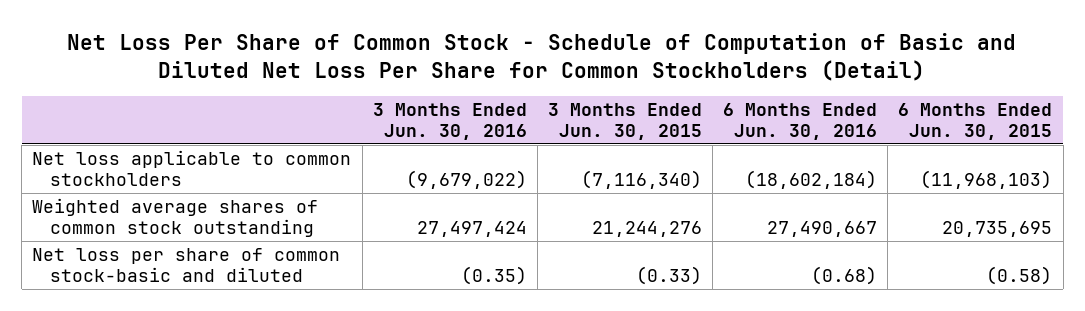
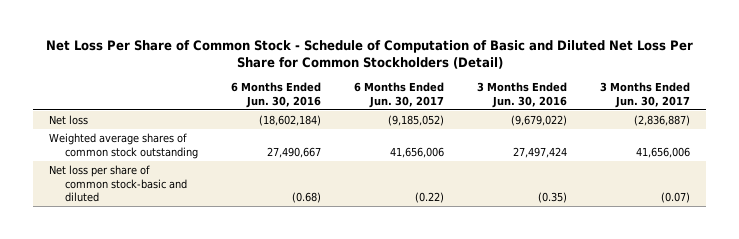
- | 3 Months Ended Jun. 30, 2016 | 3 Months Ended Jun. 30, 2015 | 6 Months Ended Jun. 30, 2016 | 6 Months Ended Jun. 30, 2015
+ | 6 Months Ended Jun. 30, 2016 | 6 Months Ended Jun. 30, 2017 | 3 Months Ended Jun. 30, 2016 | 3 Months Ended Jun. 30, 2017
- Net loss applicable to common stockholders | (9,679,022) | (7,116,340) | (18,602,184) | (11,968,103)
+ Net loss | (18,602,184) | (9,185,052) | (9,679,022) | (2,836,887)

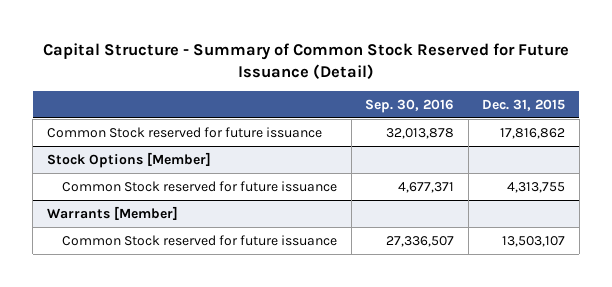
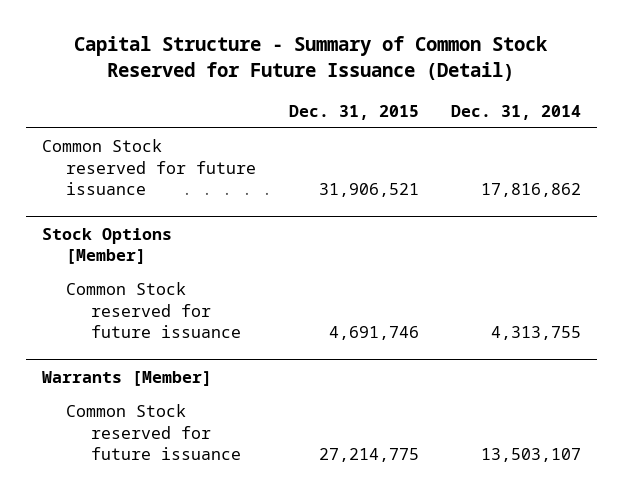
- | Sep. 30, 2016 | Dec. 31, 2015
+ | Dec. 31, 2015 | Dec. 31, 2014
- Common Stock reserved for future issuance | 32,013,878 | 17,816,862
+ Common Stock reserved for future issuance | 31,906,521 | 17,816,862
@ Stock Options [Member]
- Common Stock reserved for future issuance | 4,677,371 | 4,313,755
+ Common Stock reserved for future issuance | 4,691,746 | 4,313,755
@ Warrants [Member]
- Common Stock reserved for future issuance | 27,336,507 | 13,503,107
+ Common Stock reserved for future issuance | 27,214,775 | 13,503,107

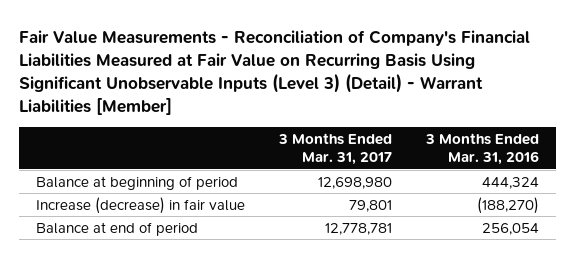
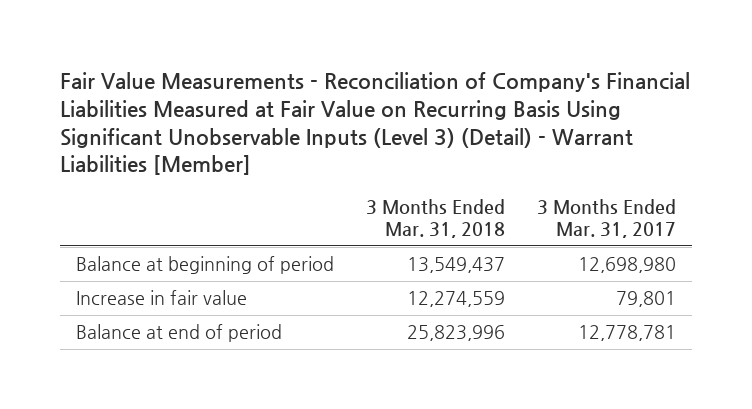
- | 3 Months Ended Mar. 31, 2017 | 3 Months Ended Mar. 31, 2016
+ | 3 Months Ended Mar. 31, 2018 | 3 Months Ended Mar. 31, 2017
- Increase (decrease) in fair value | 79,801 | (188,270)
+ Increase in fair value | 12,274,559 | 79,801

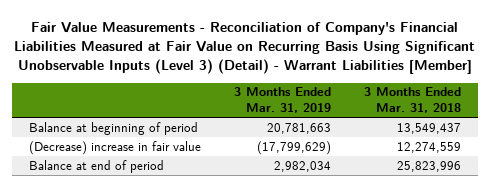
- | 3 Months Ended Mar. 31, 2018 | 3 Months Ended Mar. 31, 2017
+ | 3 Months Ended Mar. 31, 2019 | 3 Months Ended Mar. 31, 2018
- Increase in fair value | 12,274,559 | 79,801
+ (Decrease) increase in fair value | (17,799,629) | 12,274,559

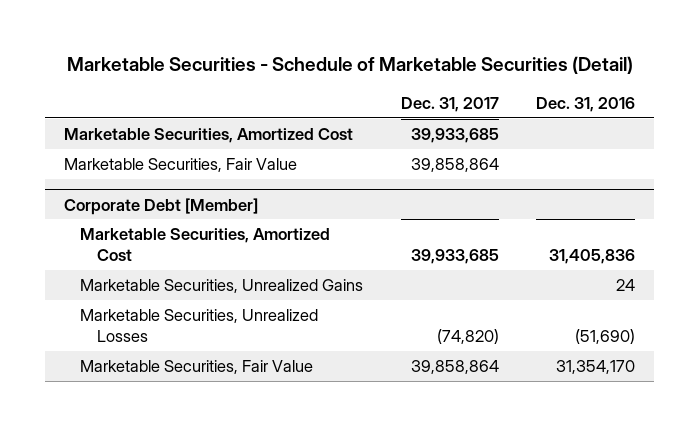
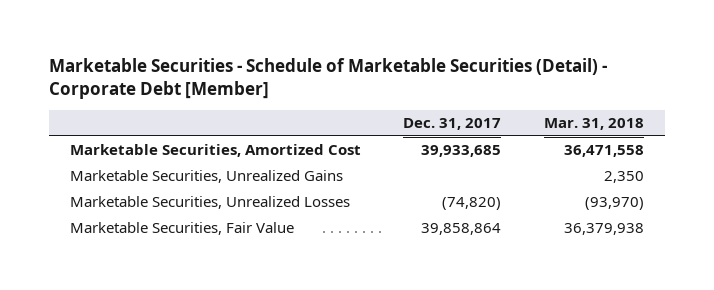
- Marketable Securities - Schedule of Marketable Securities (Detail)
+ Marketable Securities - Schedule of Marketable Securities (Detail) - Corporate Debt [Member]
- | Dec. 31, 2017 | Dec. 31, 2016
+ | Dec. 31, 2017 | Mar. 31, 2018
- Marketable Securities, Fair Value | 39,858,864 |
- Corporate Debt [Member]
- Marketable Securities, Amortized Cost | 39,933,685 | 31,405,836

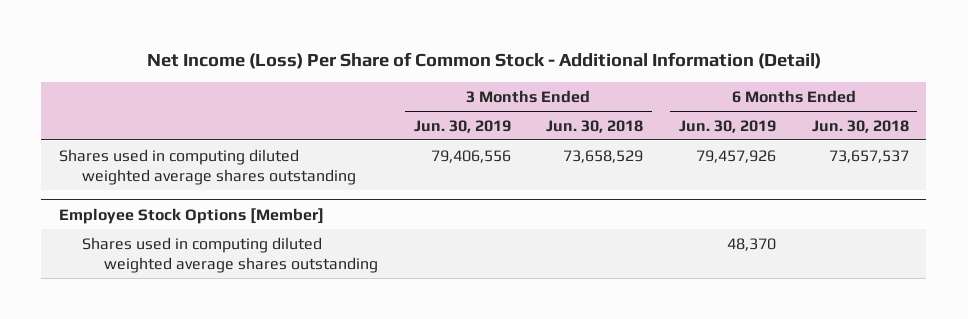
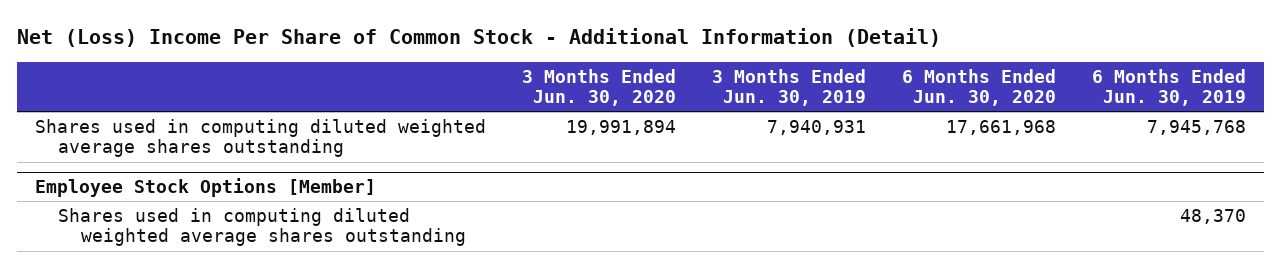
- Net Income (Loss) Per Share of Common Stock - Additional Information (Detail)
+ Net (Loss) Income Per Share of Common Stock - Additional Information (Detail)
- | 3 Months Ended Jun. 30, 2019 | 3 Months Ended Jun. 30, 2018 | 6 Months Ended Jun. 30, 2019 | 6 Months Ended Jun. 30, 2018
+ | 3 Months Ended Jun. 30, 2020 | 3 Months Ended Jun. 30, 2019 | 6 Months Ended Jun. 30, 2020 | 6 Months Ended Jun. 30, 2019
- Shares used in computing diluted weighted average shares outstanding | 79,406,556 | 73,658,529 | 79,457,926 | 73,657,537
+ Shares used in computing diluted weighted average shares outstanding | 19,991,894 | 7,940,931 | 17,661,968 | 7,945,768

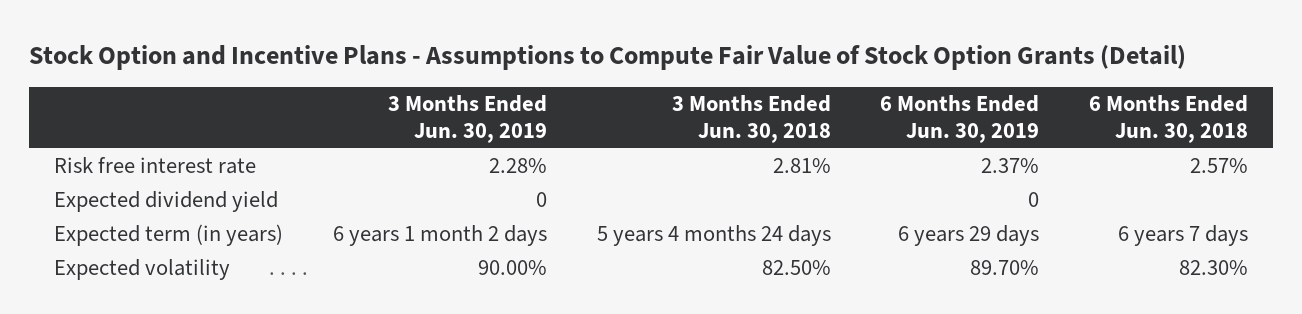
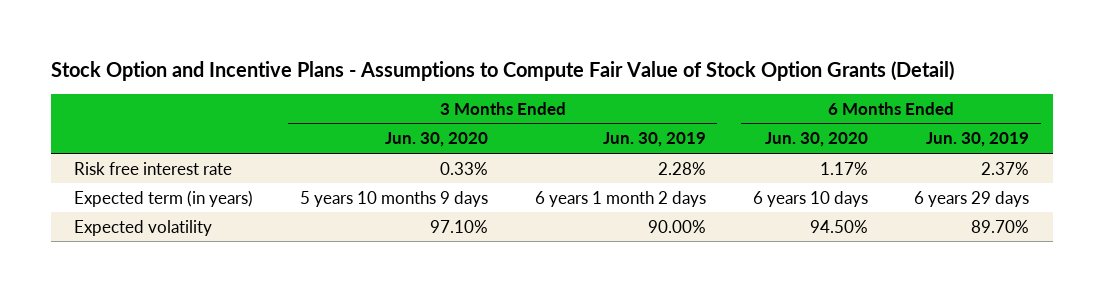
- | 3 Months Ended Jun. 30, 2019 | 3 Months Ended Jun. 30, 2018 | 6 Months Ended Jun. 30, 2019 | 6 Months Ended Jun. 30, 2018
+ | 3 Months Ended Jun. 30, 2020 | 3 Months Ended Jun. 30, 2019 | 6 Months Ended Jun. 30, 2020 | 6 Months Ended Jun. 30, 2019
- Expected dividend yield | 0 | | 0 |

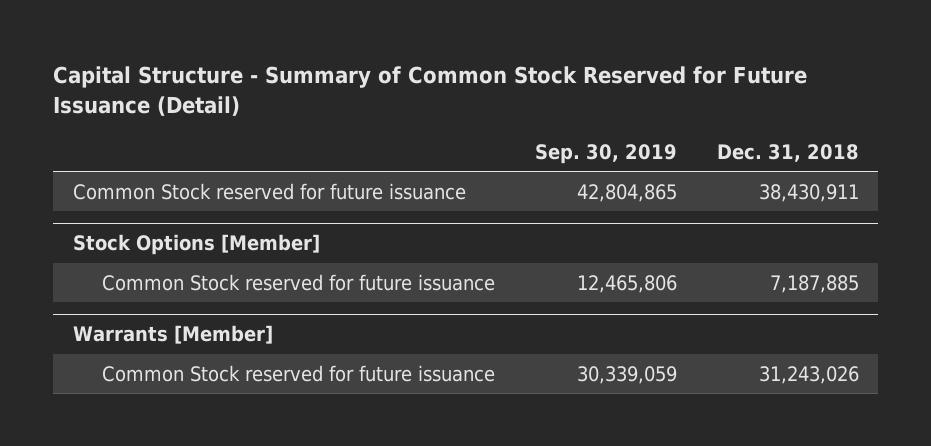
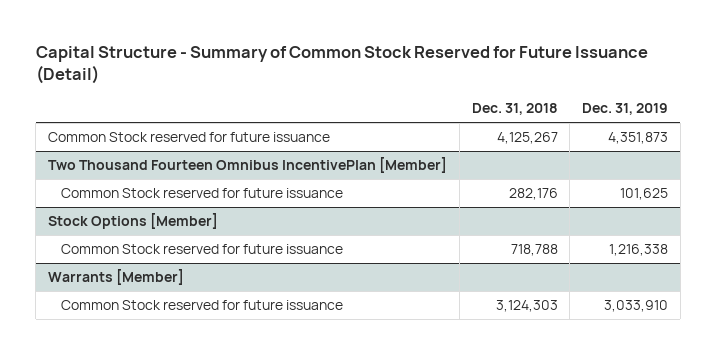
- | Sep. 30, 2019 | Dec. 31, 2018
+ | Dec. 31, 2018 | Dec. 31, 2019
- Common Stock reserved for future issuance | 42,804,865 | 38,430,911
+ Common Stock reserved for future issuance | 4,125,267 | 4,351,873
+ Two Thousand Fourteen Omnibus IncentivePlan [Member]
+ Common Stock reserved for future issuance | 282,176 | 101,625
@ Stock Options [Member]
- Common Stock reserved for future issuance | 12,465,806 | 7,187,885
+ Common Stock reserved for future issuance | 718,788 | 1,216,338
@ Warrants [Member]
- Common Stock reserved for future issuance | 30,339,059 | 31,243,026
+ Common Stock reserved for future issuance | 3,124,303 | 3,033,910

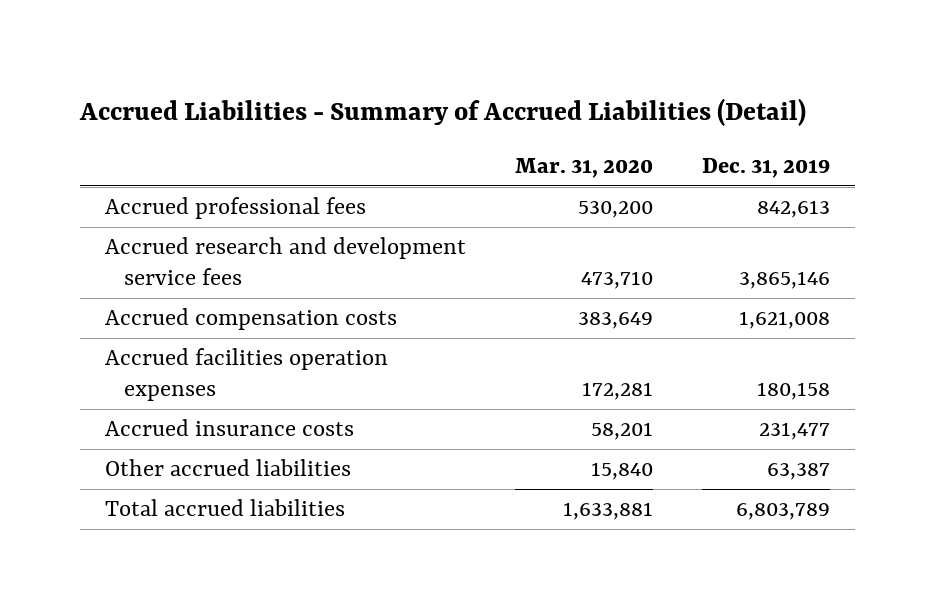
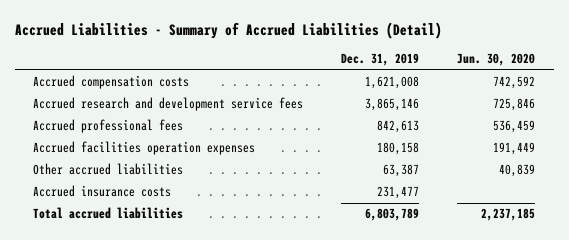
- | Mar. 31, 2020 | Dec. 31, 2019
+ | Dec. 31, 2019 | Jun. 30, 2020
moved down: Accrued research and development service fees | 3,865,146 | 725,846
moved down: Accrued professional fees | 842,613 | 536,459
moved down: Accrued insurance costs | 231,477 |

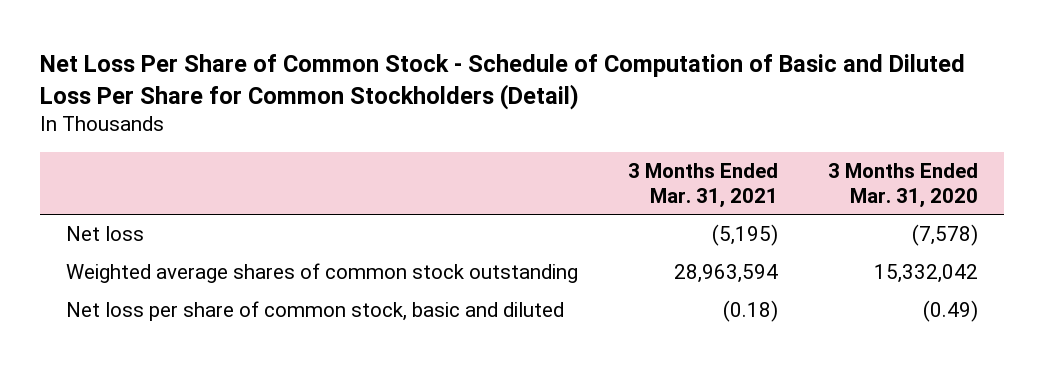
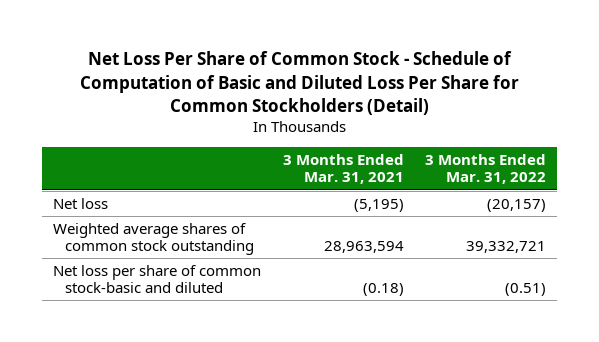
- | 3 Months Ended Mar. 31, 2021 | 3 Months Ended Mar. 31, 2020
+ | 3 Months Ended Mar. 31, 2021 | 3 Months Ended Mar. 31, 2022
- Net loss per share of common stock, basic and diluted | (0.18) | (0.49)
+ Net loss per share of common stock-basic and diluted | (0.18) | (0.51)

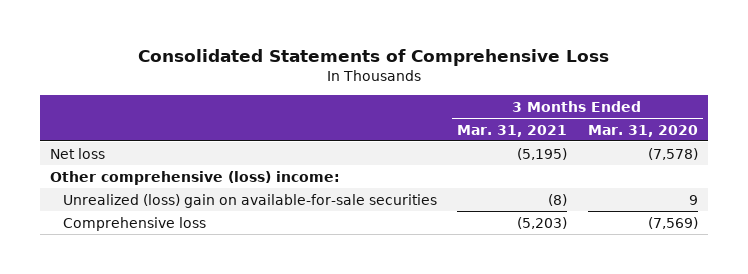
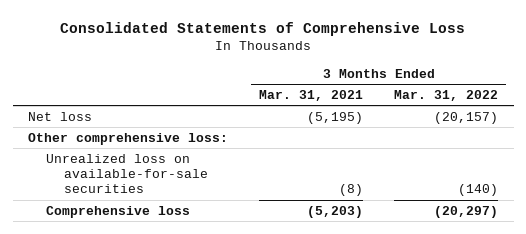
- | 3 Months Ended Mar. 31, 2021 | 3 Months Ended Mar. 31, 2020
+ | 3 Months Ended Mar. 31, 2021 | 3 Months Ended Mar. 31, 2022
- Other comprehensive (loss) income:
- Unrealized (loss) gain on available-for-sale securities | (8) | 9
+ Other comprehensive loss:
+ Unrealized loss on available-for-sale securities | (8) | (140)

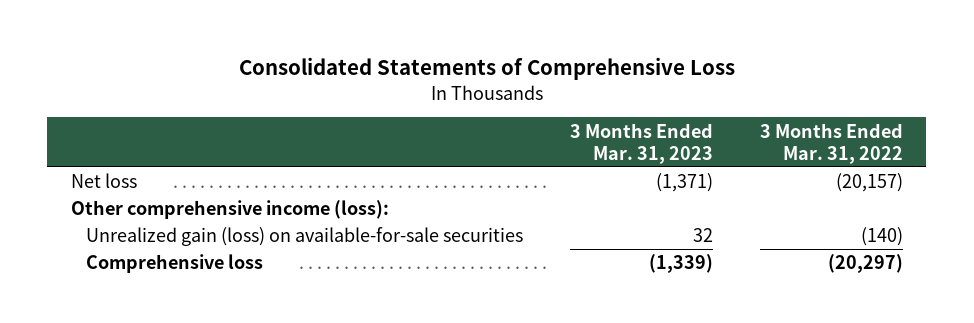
- | 3 Months Ended Mar. 31, 2021 | 3 Months Ended Mar. 31, 2022
+ | 3 Months Ended Mar. 31, 2023 | 3 Months Ended Mar. 31, 2022
- Other comprehensive loss:
- Unrealized loss on available-for-sale securities | (8) | (140)
+ Other comprehensive income (loss):
+ Unrealized gain (loss) on available-for-sale securities | 32 | (140)

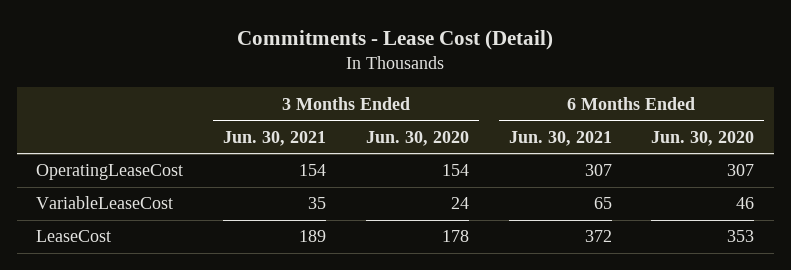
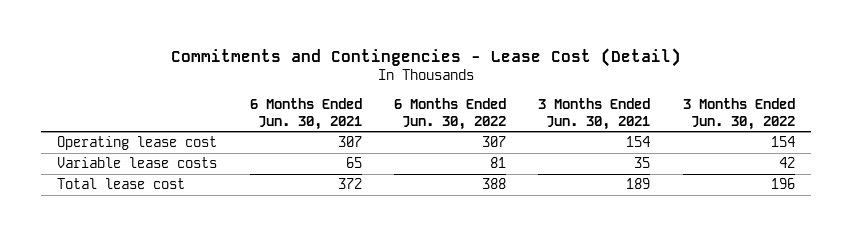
- Commitments - Lease Cost (Detail)
+ Commitments and Contingencies - Lease Cost (Detail)
- | 3 Months Ended Jun. 30, 2021 | 3 Months Ended Jun. 30, 2020 | 6 Months Ended Jun. 30, 2021 | 6 Months Ended Jun. 30, 2020
+ | 6 Months Ended Jun. 30, 2021 | 6 Months Ended Jun. 30, 2022 | 3 Months Ended Jun. 30, 2021 | 3 Months Ended Jun. 30, 2022
- OperatingLeaseCost | 154 | 154 | 307 | 307
- VariableLeaseCost | 35 | 24 | 65 | 46
- LeaseCost | 189 | 178 | 372 | 353
+ Operating lease cost | 307 | 307 | 154 | 154
+ Variable lease costs | 65 | 81 | 35 | 42
+ Total lease cost | 372 | 388 | 189 | 196

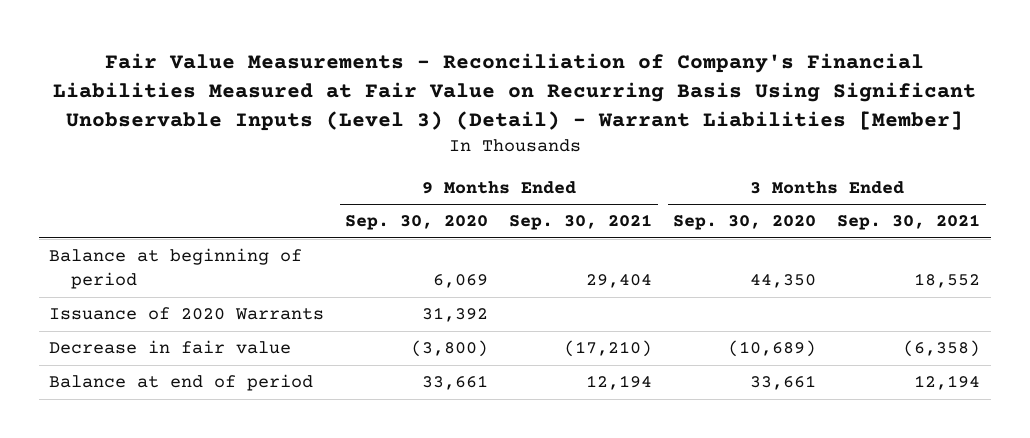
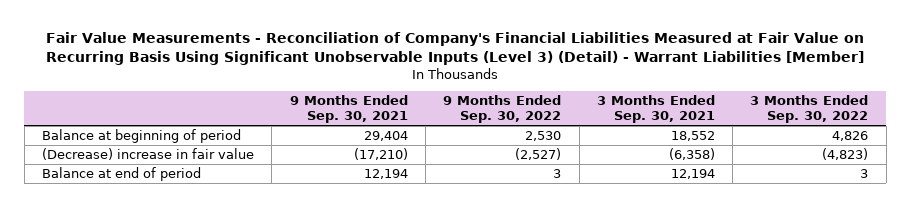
- | 9 Months Ended Sep. 30, 2020 | 9 Months Ended Sep. 30, 2021 | 3 Months Ended Sep. 30, 2020 | 3 Months Ended Sep. 30, 2021
+ | 9 Months Ended Sep. 30, 2021 | 9 Months Ended Sep. 30, 2022 | 3 Months Ended Sep. 30, 2021 | 3 Months Ended Sep. 30, 2022
- Issuance of 2020 Warrants | 31,392 | | |
- Decrease in fair value | (3,800) | (17,210) | (10,689) | (6,358)
+ (Decrease) increase in fair value | (17,210) | (2,527) | (6,358) | (4,823)

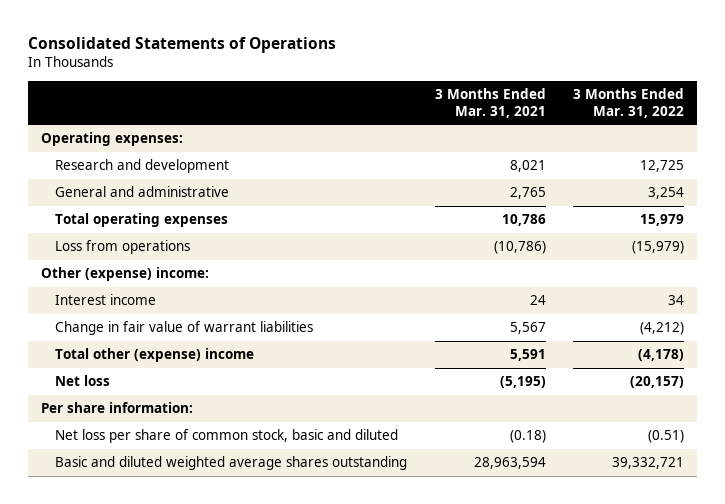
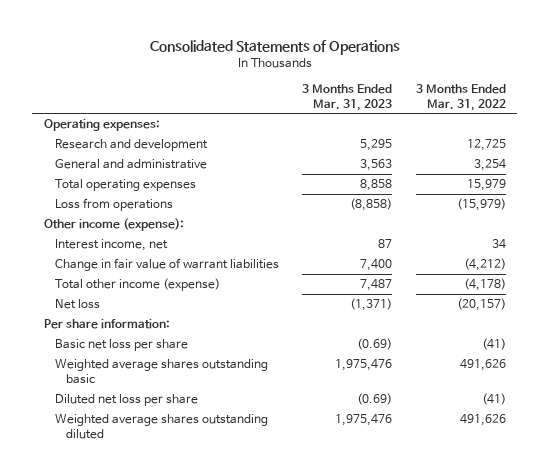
- | 3 Months Ended Mar. 31, 2021 | 3 Months Ended Mar. 31, 2022
+ | 3 Months Ended Mar. 31, 2023 | 3 Months Ended Mar. 31, 2022
- Other (expense) income:
- Interest income | 24 | 34
+ Other income (expense):
+ Interest income, net | 87 | 34
- Total other (expense) income | 5,591 | (4,178)
+ Total other income (expense) | 7,487 | (4,178)
- Net loss per share of common stock, basic and diluted | (0.18) | (0.51)
- Basic and diluted weighted average shares outstanding | 28,963,594 | 39,332,721
+ Basic net loss per share | (0.69) | (41)
+ Weighted average shares outstanding basic | 1,975,476 | 491,626
+ Diluted net loss per share | (0.69) | (41)
+ Weighted average shares outstanding diluted | 1,975,476 | 491,626

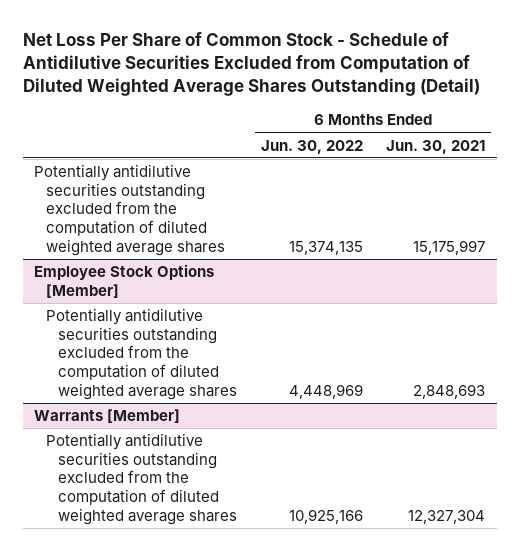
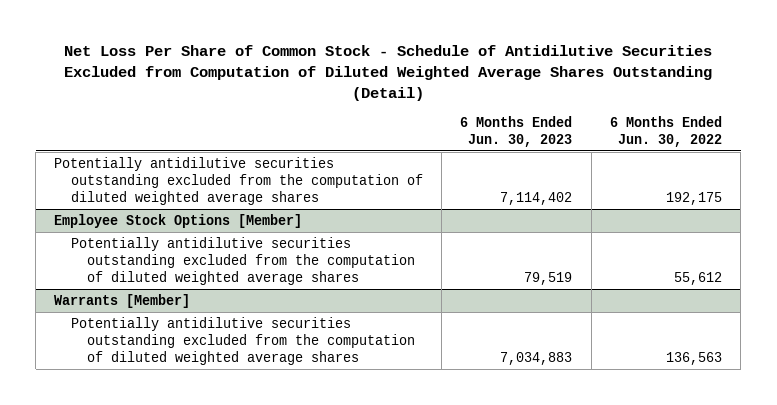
- | 6 Months Ended Jun. 30, 2022 | 6 Months Ended Jun. 30, 2021
+ | 6 Months Ended Jun. 30, 2023 | 6 Months Ended Jun. 30, 2022
- Potentially antidilutive securities outstanding excluded from the computation of diluted weighted average shares | 15,374,135 | 15,175,997
+ Potentially antidilutive securities outstanding excluded from the computation of diluted weighted average shares | 7,114,402 | 192,175
@ Employee Stock Options [Member]
- Potentially antidilutive securities outstanding excluded from the computation of diluted weighted average shares | 4,448,969 | 2,848,693
+ Potentially antidilutive securities outstanding excluded from the computation of diluted weighted average shares | 79,519 | 55,612
@ Warrants [Member]
- Potentially antidilutive securities outstanding excluded from the computation of diluted weighted average shares | 10,925,166 | 12,327,304
+ Potentially antidilutive securities outstanding excluded from the computation of diluted weighted average shares | 7,034,883 | 136,563

